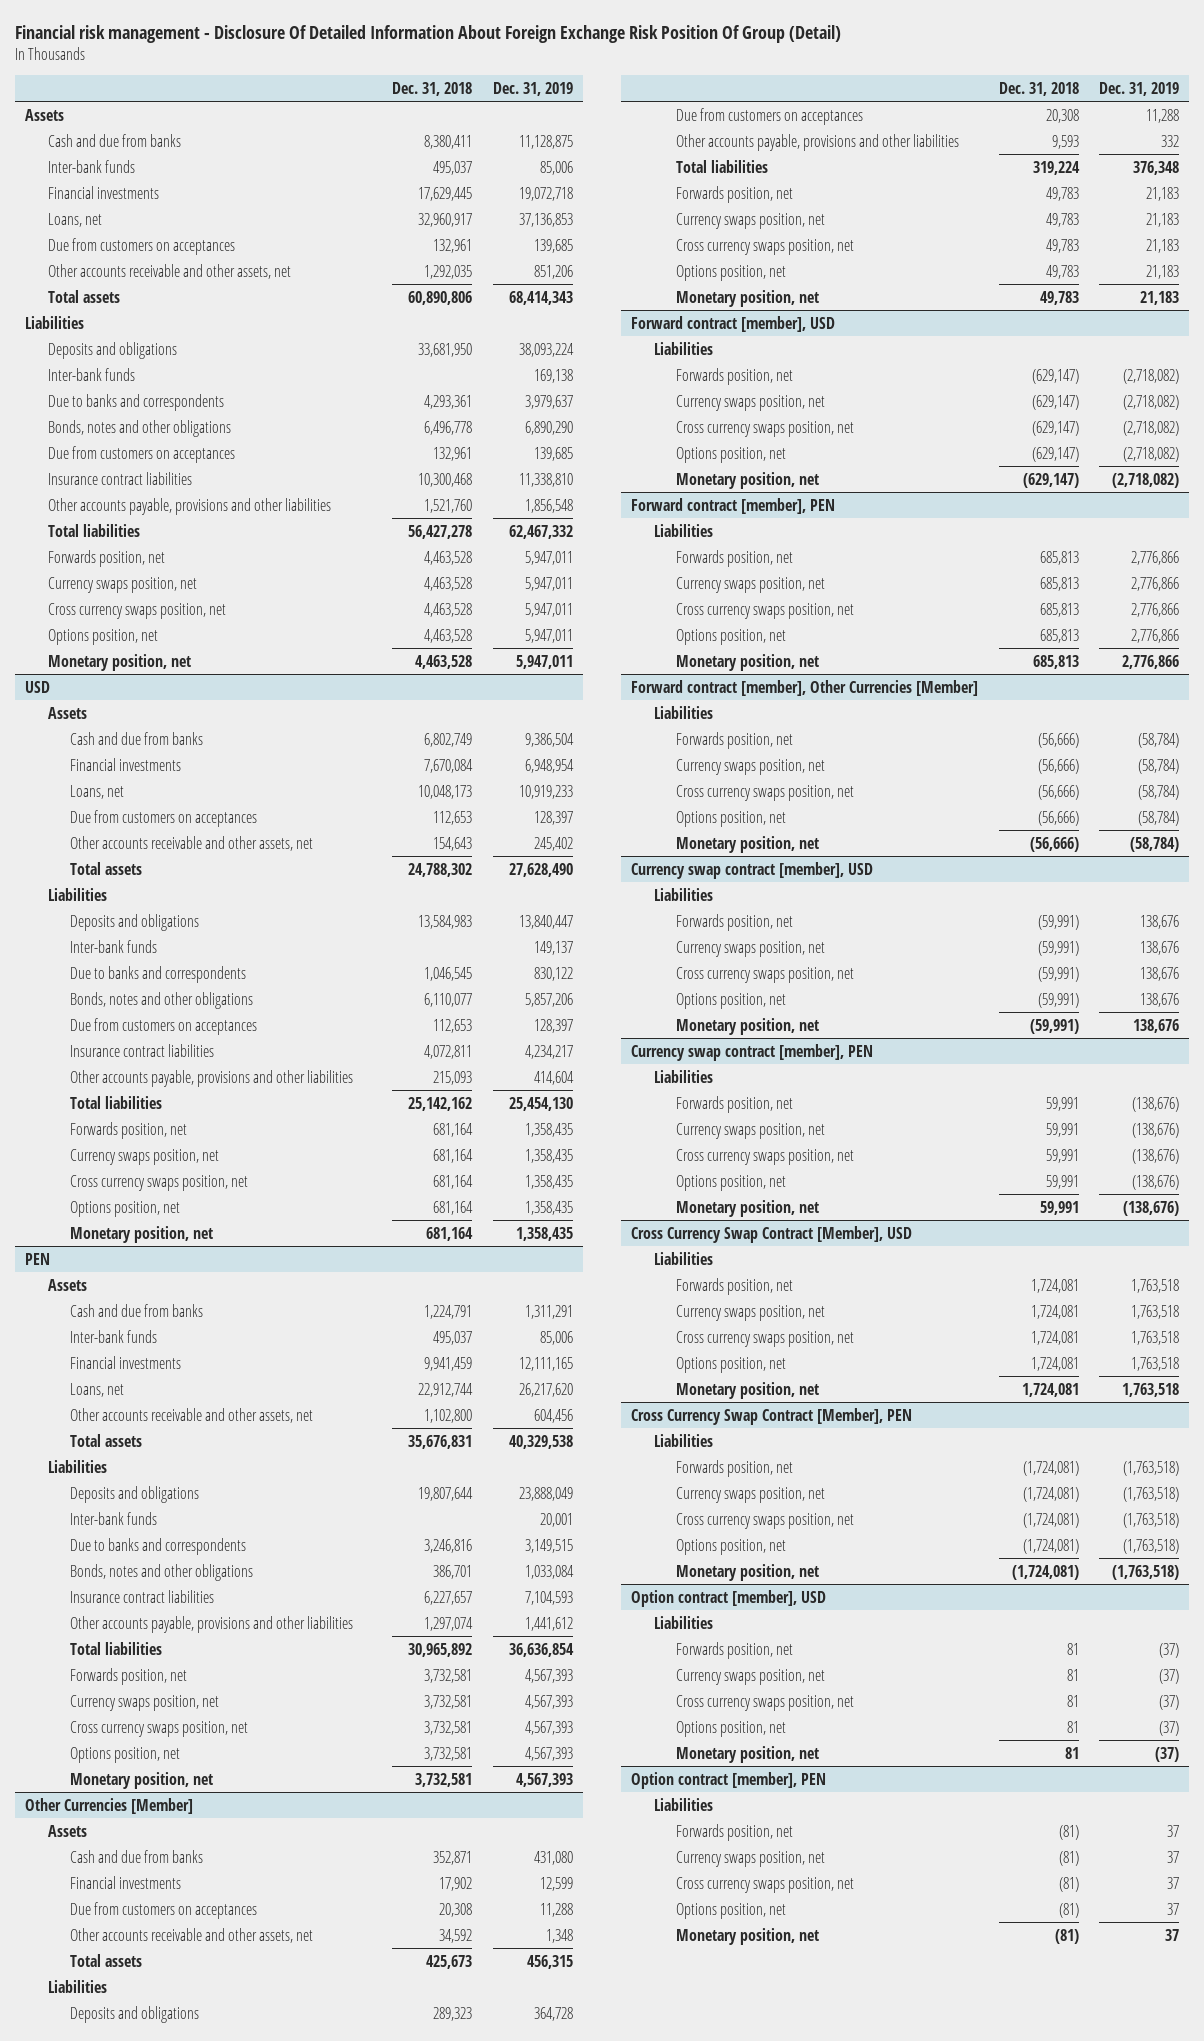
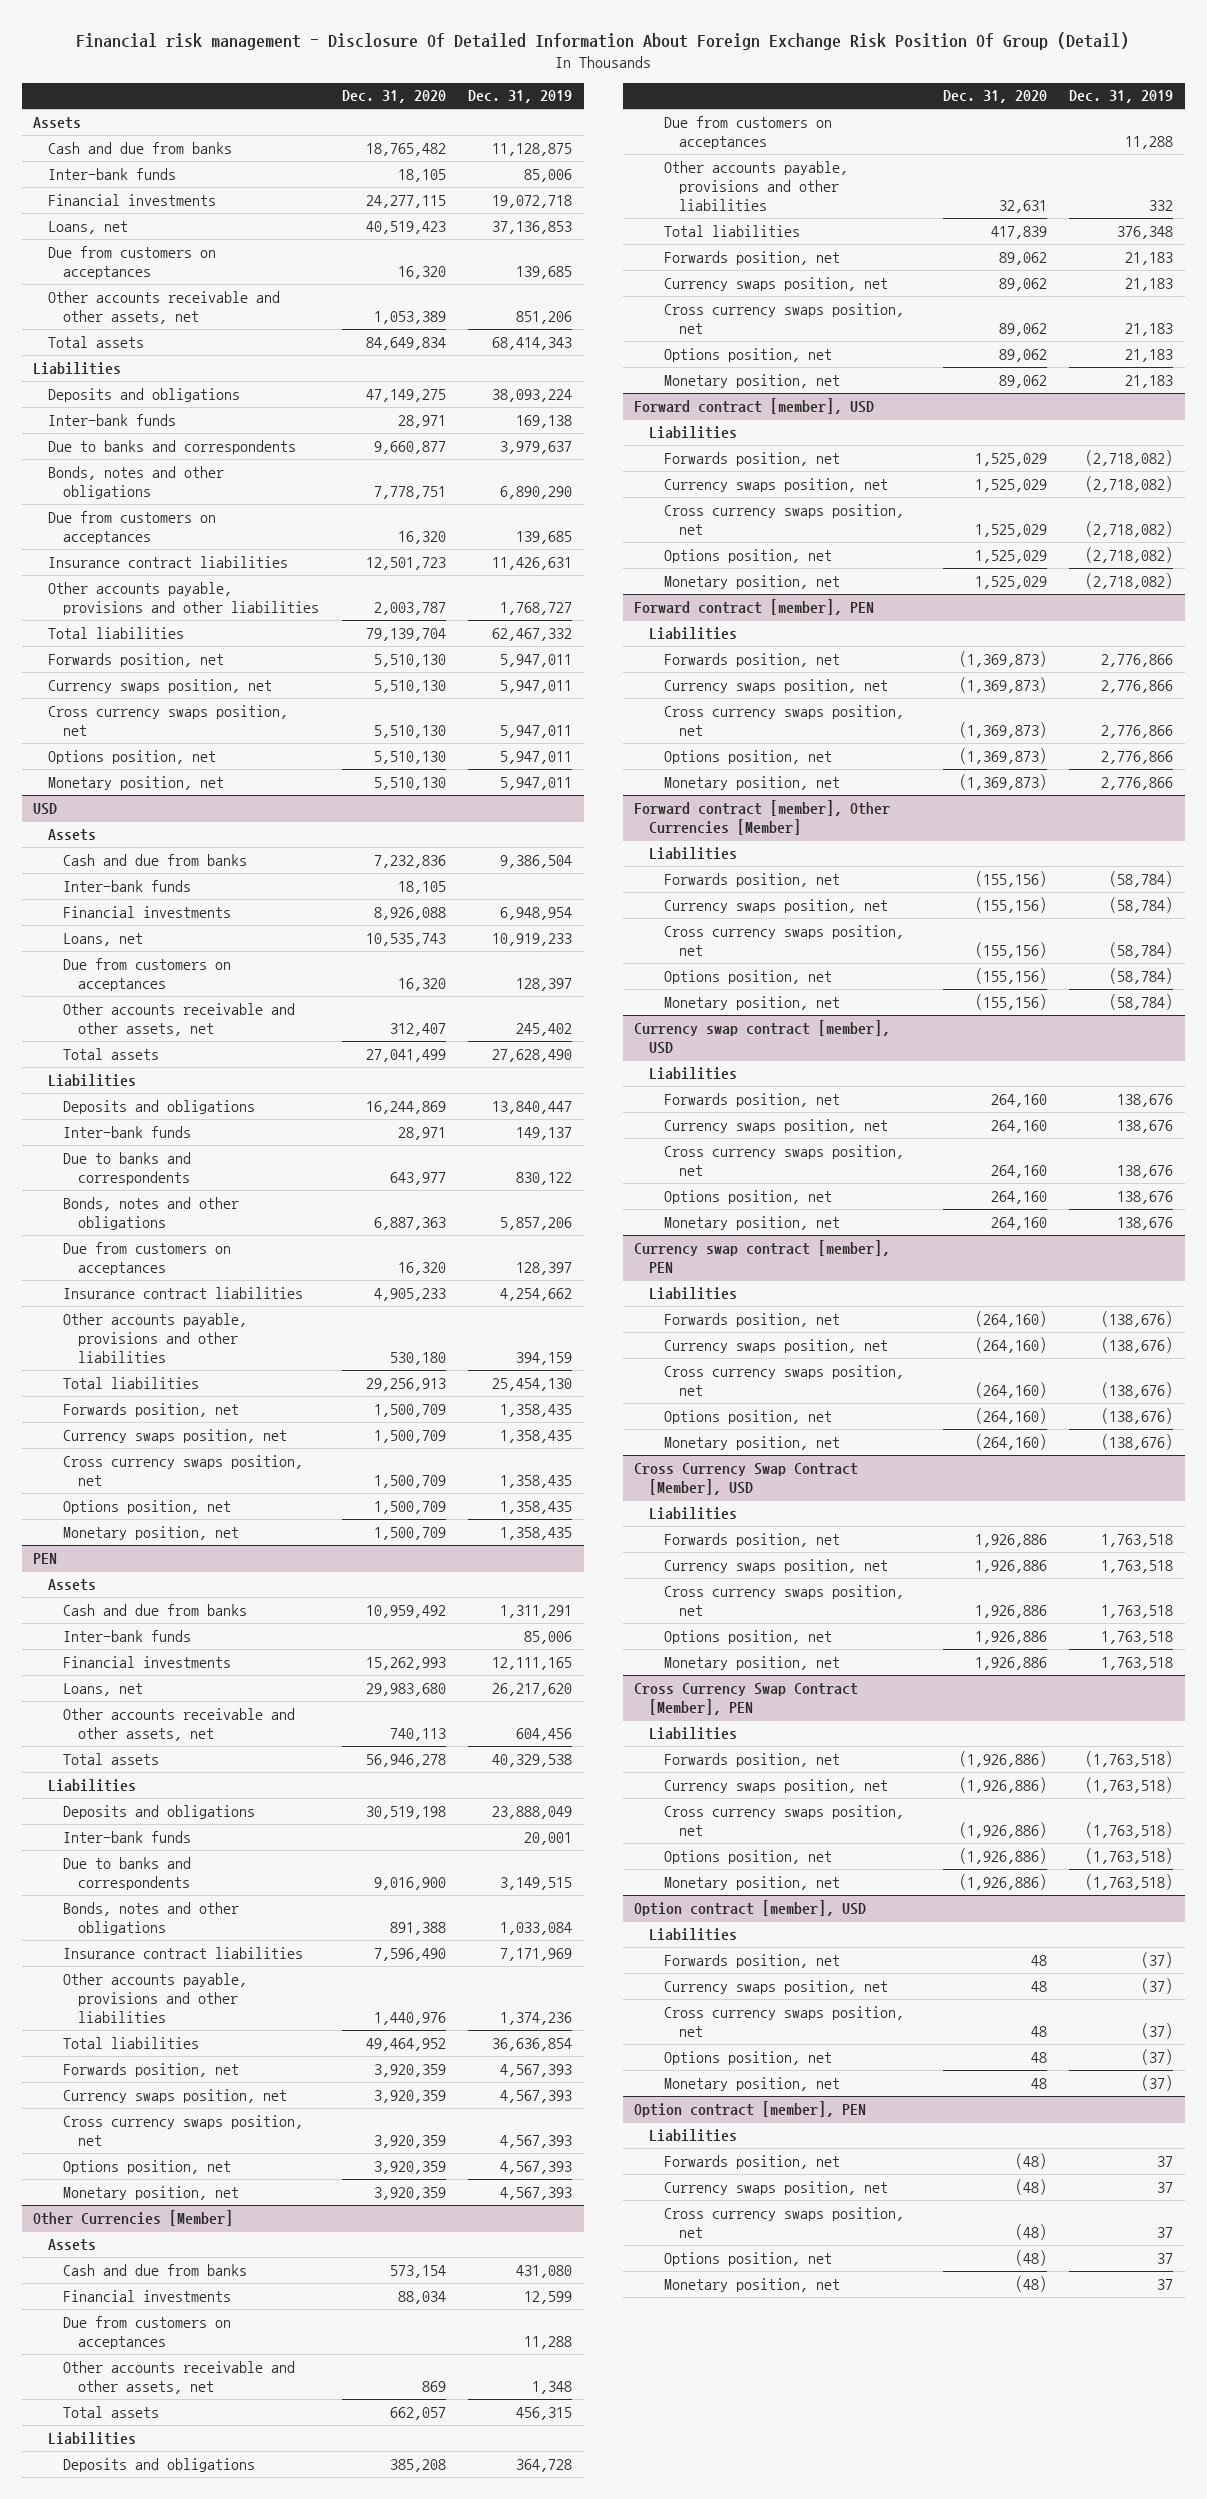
- | Dec. 31, 2018 | Dec. 31, 2019
+ | Dec. 31, 2020 | Dec. 31, 2019
- Insurance contract liabilities | 10,300,468 | 11,338,810
- Other accounts payable, provisions and other liabilities | 1,521,760 | 1,856,548
+ Insurance contract liabilities | 12,501,723 | 11,426,631
+ Other accounts payable, provisions and other liabilities | 2,003,787 | 1,768,727
@ USD
+ Inter-bank funds | 18,105 |
- Insurance contract liabilities | 4,072,811 | 4,234,217
- Other accounts payable, provisions and other liabilities | 215,093 | 414,604
+ Insurance contract liabilities | 4,905,233 | 4,254,662
+ Other accounts payable, provisions and other liabilities | 530,180 | 394,159
@ PEN
- Insurance contract liabilities | 6,227,657 | 7,104,593
- Other accounts payable, provisions and other liabilities | 1,297,074 | 1,441,612
+ Insurance contract liabilities | 7,596,490 | 7,171,969
+ Other accounts payable, provisions and other liabilities | 1,440,976 | 1,374,236

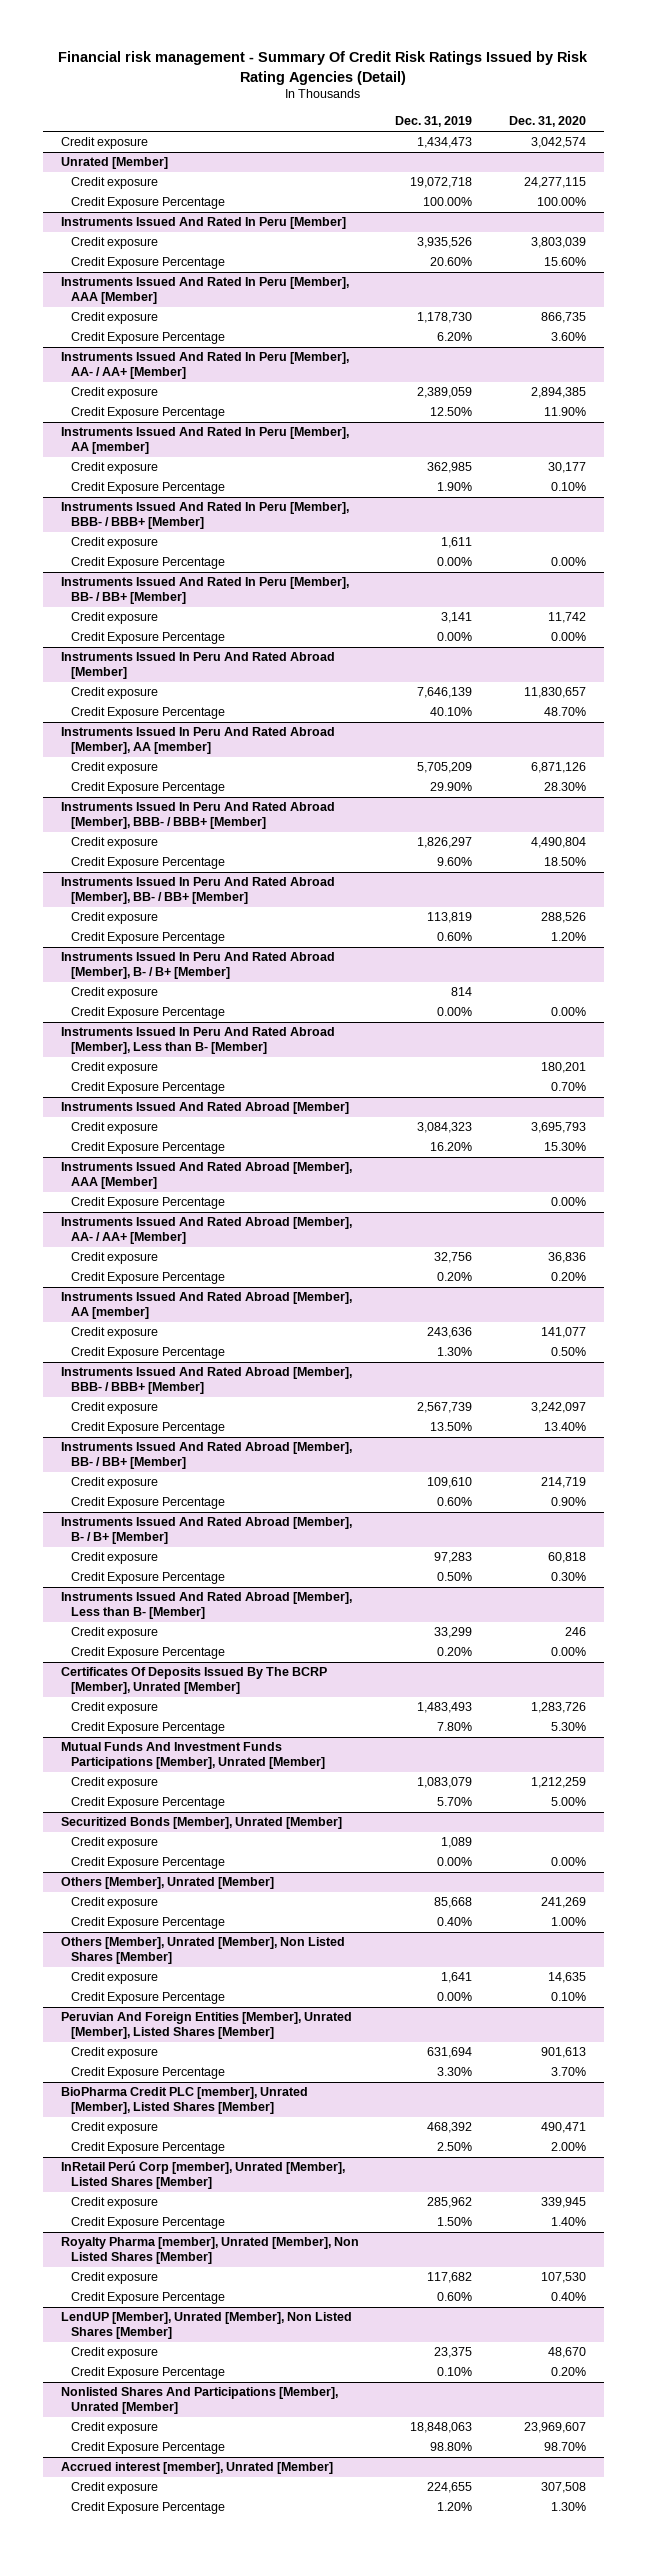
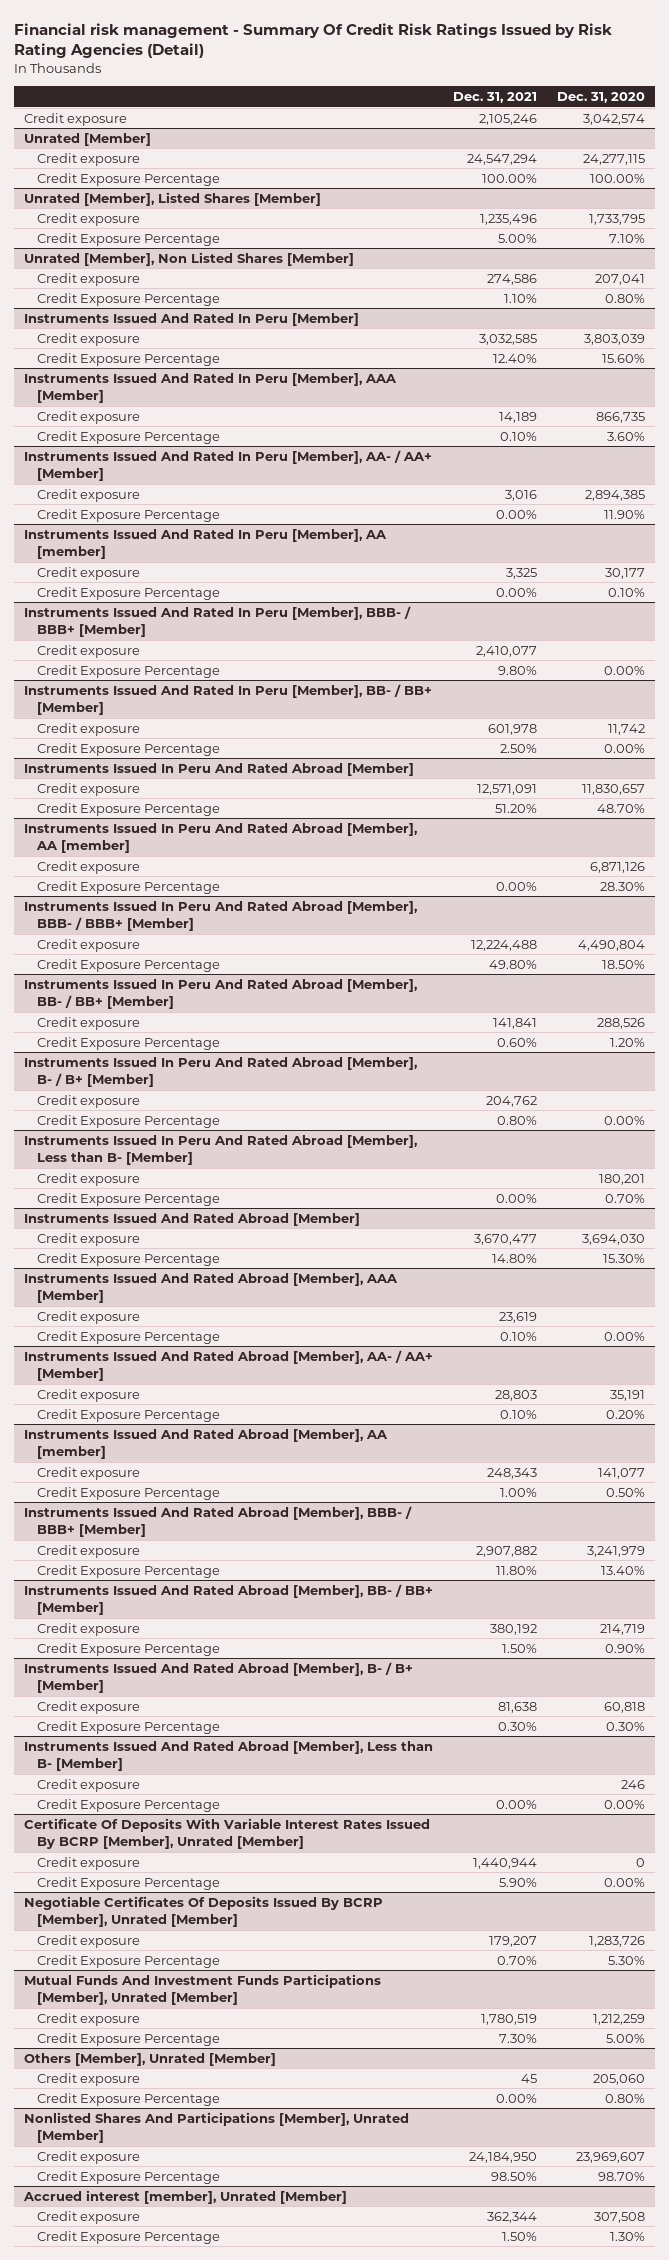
- | Dec. 31, 2019 | Dec. 31, 2020
+ | Dec. 31, 2021 | Dec. 31, 2020
+ Unrated [Member], Listed Shares [Member]
+ Credit exposure | 1,235,496 | 1,733,795
+ Credit Exposure Percentage | 5.00% | 7.10%
+ Unrated [Member], Non Listed Shares [Member]
+ Credit exposure | 274,586 | 207,041
+ Credit Exposure Percentage | 1.10% | 0.80%
@ Instruments Issued And Rated Abroad [Member]
- Credit exposure | 3,084,323 | 3,695,793
+ Credit exposure | 3,670,477 | 3,694,030
@ Instruments Issued And Rated Abroad [Member], AAA [Member]
+ Credit exposure | 23,619 |
@ Instruments Issued And Rated Abroad [Member], AA- / AA+ [Member]
- Credit exposure | 32,756 | 36,836
+ Credit exposure | 28,803 | 35,191
@ Instruments Issued And Rated Abroad [Member], BBB- / BBB+ [Member]
- Credit exposure | 2,567,739 | 3,242,097
+ Credit exposure | 2,907,882 | 3,241,979
- Certificates Of Deposits Issued By The BCRP [Member], Unrated [Member]
+ Certificate Of Deposits With Variable Interest Rates Issued By BCRP [Member], Unrated [Member]
+ Credit exposure | 1,440,944 | 0
+ Credit Exposure Percentage | 5.90% | 0.00%
+ Negotiable Certificates Of Deposits Issued By BCRP [Member], Unrated [Member]
- Securitized Bonds [Member], Unrated [Member]
- Credit exposure | 1,089 |
- Credit Exposure Percentage | 0.00% | 0.00%
@ Others [Member], Unrated [Member]
- Credit exposure | 85,668 | 241,269
- Credit Exposure Percentage | 0.40% | 1.00%
- Others [Member], Unrated [Member], Non Listed Shares [Member]
- Credit exposure | 1,641 | 14,635
- Credit Exposure Percentage | 0.00% | 0.10%
- Peruvian And Foreign Entities [Member], Unrated [Member], Listed Shares [Member]
- Credit exposure | 631,694 | 901,613
- Credit Exposure Percentage | 3.30% | 3.70%
- BioPharma Credit PLC [member], Unrated [Member], Listed Shares [Member]
- Credit exposure | 468,392 | 490,471
- Credit Exposure Percentage | 2.50% | 2.00%
- InRetail Perú Corp [member], Unrated [Member], Listed Shares [Member]
- Credit exposure | 285,962 | 339,945
- Credit Exposure Percentage | 1.50% | 1.40%
- Royalty Pharma [member], Unrated [Member], Non Listed Shares [Member]
- Credit exposure | 117,682 | 107,530
- Credit Exposure Percentage | 0.60% | 0.40%
- LendUP [Member], Unrated [Member], Non Listed Shares [Member]
- Credit exposure | 23,375 | 48,670
- Credit Exposure Percentage | 0.10% | 0.20%
@ Others [Member], Unrated [Member]
+ Credit exposure | 45 | 205,060
+ Credit Exposure Percentage | 0.00% | 0.80%

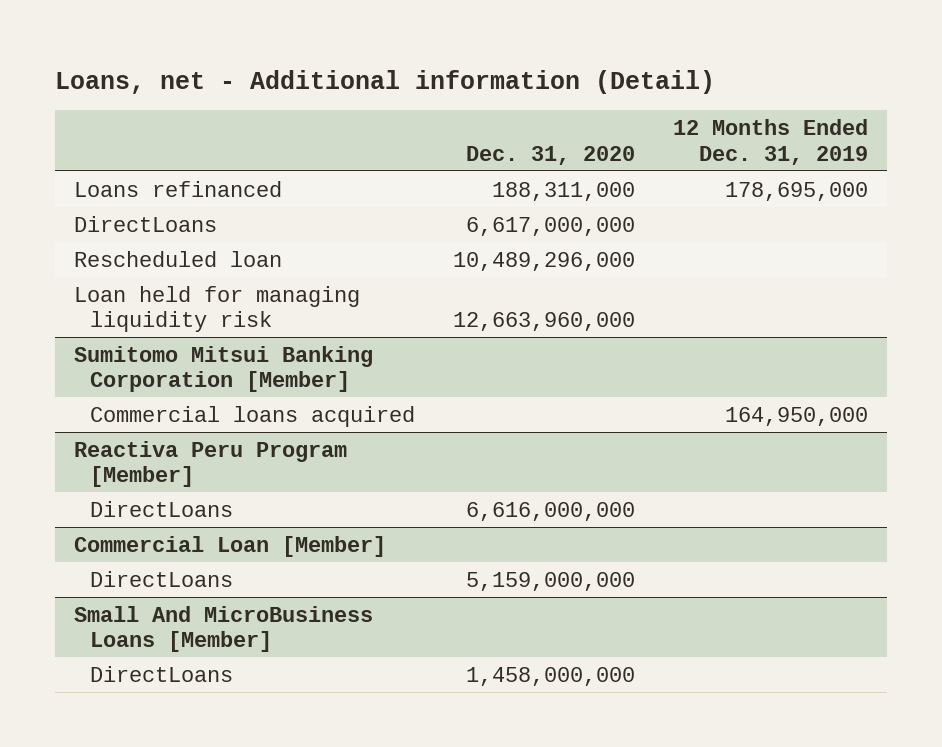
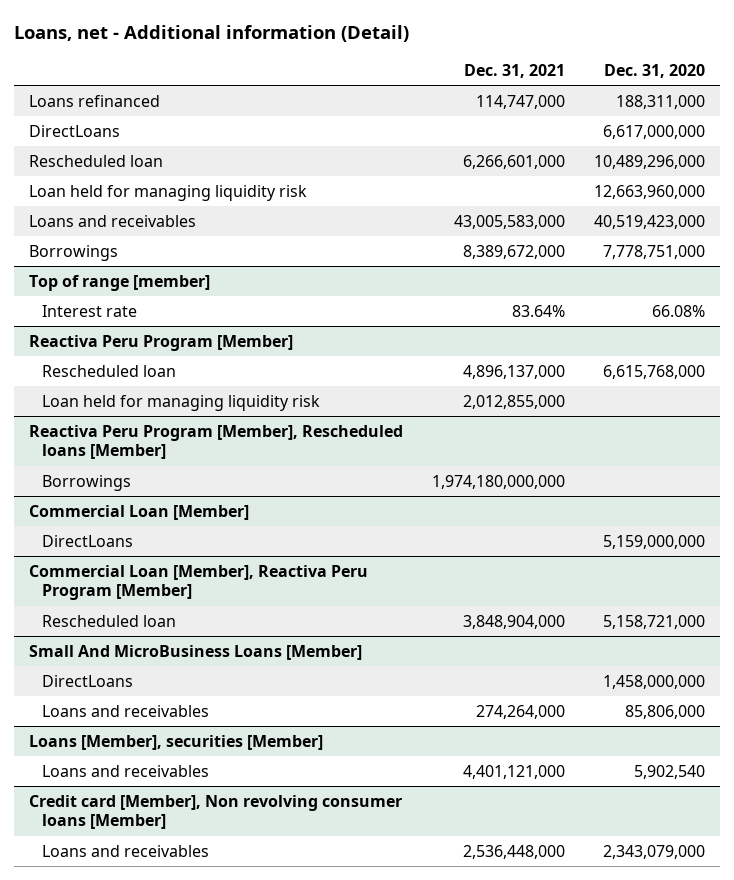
- | Dec. 31, 2020 | 12 Months Ended Dec. 31, 2019
+ | Dec. 31, 2021 | Dec. 31, 2020
- Sumitomo Mitsui Banking Corporation [Member]
- Commercial loans acquired | | 164,950,000
+ Loans and receivables | 43,005,583,000 | 40,519,423,000
+ Borrowings | 8,389,672,000 | 7,778,751,000
+ Top of range [member]
+ Interest rate | 83.64% | 66.08%
@ Reactiva Peru Program [Member]
- DirectLoans | 6,616,000,000 |
+ Rescheduled loan | 4,896,137,000 | 6,615,768,000
+ Loan held for managing liquidity risk | 2,012,855,000 |
+ Reactiva Peru Program [Member], Rescheduled loans [Member]
+ Borrowings | 1,974,180,000,000 |
+ Commercial Loan [Member], Reactiva Peru Program [Member]
+ Rescheduled loan | 3,848,904,000 | 5,158,721,000
@ Small And MicroBusiness Loans [Member]
+ Loans and receivables | 274,264,000 | 85,806,000
+ Loans [Member], securities [Member]
+ Loans and receivables | 4,401,121,000 | 5,902,540
+ Credit card [Member], Non revolving consumer loans [Member]
+ Loans and receivables | 2,536,448,000 | 2,343,079,000

